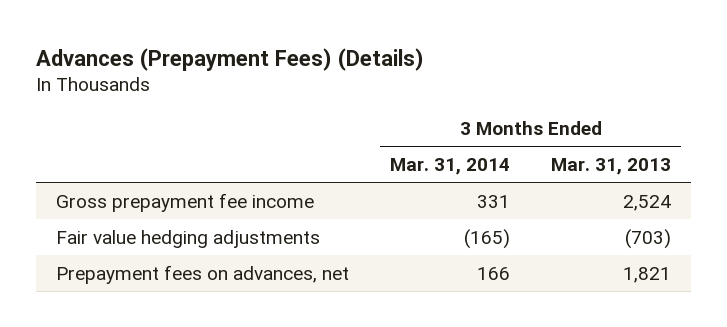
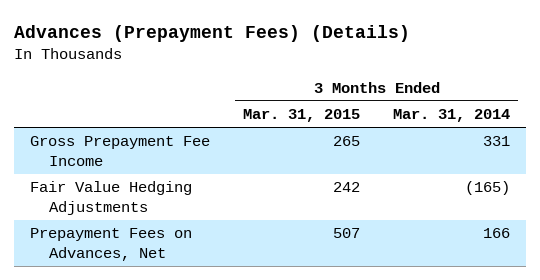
- | 3 Months Ended Mar. 31, 2014 | 3 Months Ended Mar. 31, 2013
+ | 3 Months Ended Mar. 31, 2015 | 3 Months Ended Mar. 31, 2014
- Gross prepayment fee income | 331 | 2,524
- Fair value hedging adjustments | (165) | (703)
- Prepayment fees on advances, net | 166 | 1,821
+ Gross Prepayment Fee Income | 265 | 331
+ Fair Value Hedging Adjustments | 242 | (165)
+ Prepayment Fees on Advances, Net | 507 | 166

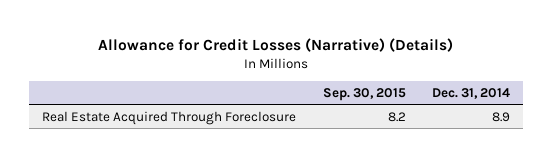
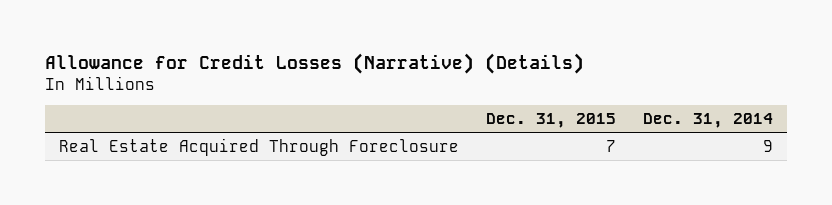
- | Sep. 30, 2015 | Dec. 31, 2014
+ | Dec. 31, 2015 | Dec. 31, 2014
- Real Estate Acquired Through Foreclosure | 8.2 | 8.9
+ Real Estate Acquired Through Foreclosure | 7 | 9

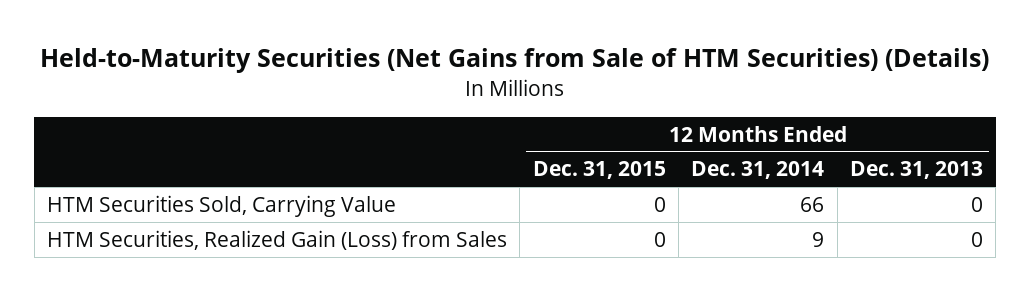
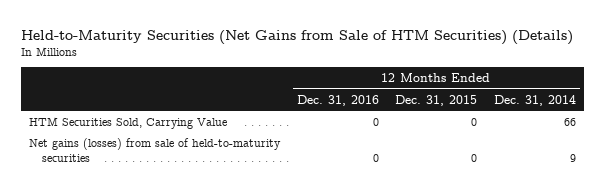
- | 12 Months Ended Dec. 31, 2015 | 12 Months Ended Dec. 31, 2014 | 12 Months Ended Dec. 31, 2013
+ | 12 Months Ended Dec. 31, 2016 | 12 Months Ended Dec. 31, 2015 | 12 Months Ended Dec. 31, 2014
- HTM Securities, Realized Gain (Loss) from Sales | 0 | 9 | 0
+ Net gains (losses) from sale of held-to-maturity securities | 0 | 0 | 9

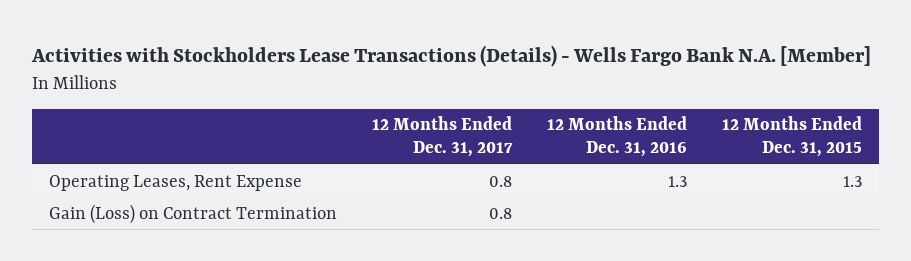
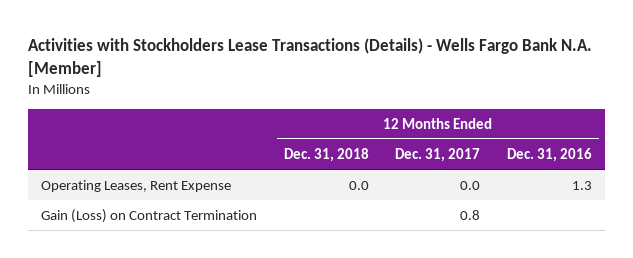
- | 12 Months Ended Dec. 31, 2017 | 12 Months Ended Dec. 31, 2016 | 12 Months Ended Dec. 31, 2015
+ | 12 Months Ended Dec. 31, 2018 | 12 Months Ended Dec. 31, 2017 | 12 Months Ended Dec. 31, 2016
- Operating Leases, Rent Expense | 0.8 | 1.3 | 1.3
+ Operating Leases, Rent Expense | 0.0 | 0.0 | 1.3

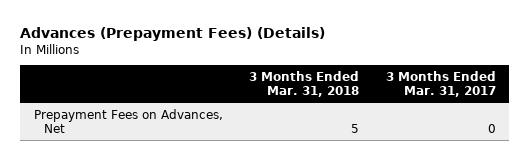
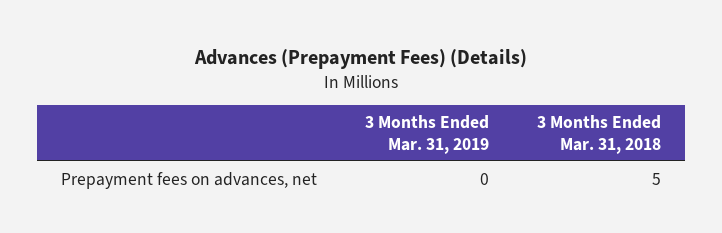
- | 3 Months Ended Mar. 31, 2018 | 3 Months Ended Mar. 31, 2017
+ | 3 Months Ended Mar. 31, 2019 | 3 Months Ended Mar. 31, 2018
- Prepayment Fees on Advances, Net | 5 | 0
+ Prepayment fees on advances, net | 0 | 5

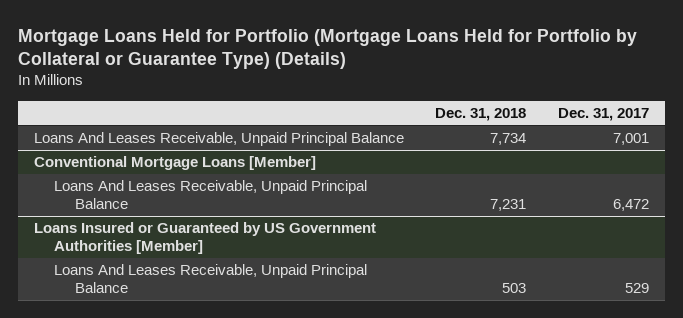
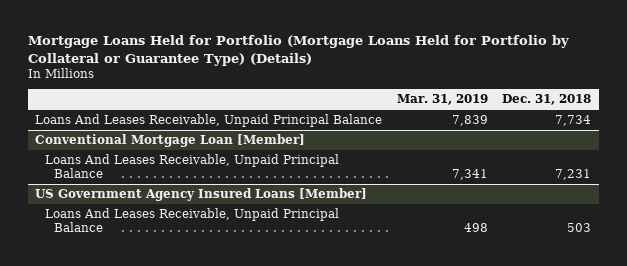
- | Dec. 31, 2018 | Dec. 31, 2017
+ | Mar. 31, 2019 | Dec. 31, 2018
- Conventional Mortgage Loans [Member]
+ Conventional Mortgage Loan [Member]
- Loans Insured or Guaranteed by US Government Authorities [Member]
+ US Government Agency Insured Loans [Member]

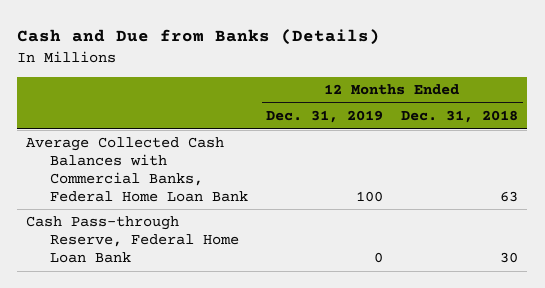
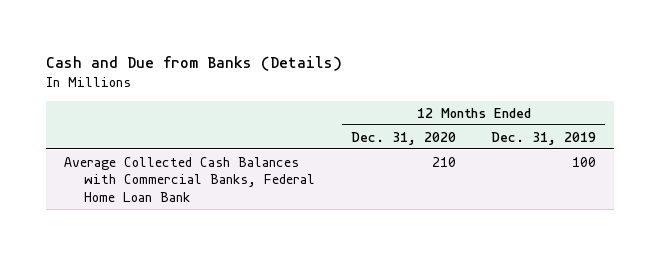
- | 12 Months Ended Dec. 31, 2019 | 12 Months Ended Dec. 31, 2018
+ | 12 Months Ended Dec. 31, 2020 | 12 Months Ended Dec. 31, 2019
- Cash Pass-through Reserve, Federal Home Loan Bank | 0 | 30

